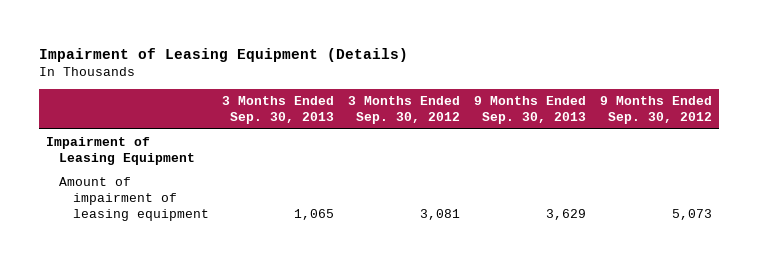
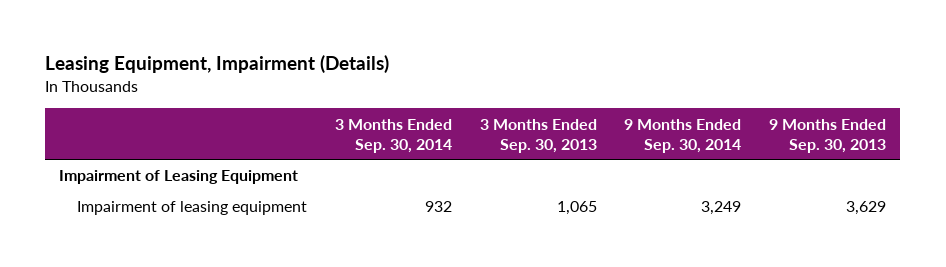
- Impairment of Leasing Equipment (Details)
+ Leasing Equipment, Impairment (Details)
- | 3 Months Ended Sep. 30, 2013 | 3 Months Ended Sep. 30, 2012 | 9 Months Ended Sep. 30, 2013 | 9 Months Ended Sep. 30, 2012
+ | 3 Months Ended Sep. 30, 2014 | 3 Months Ended Sep. 30, 2013 | 9 Months Ended Sep. 30, 2014 | 9 Months Ended Sep. 30, 2013
- Amount of impairment of leasing equipment | 1,065 | 3,081 | 3,629 | 5,073
+ Impairment of leasing equipment | 932 | 1,065 | 3,249 | 3,629

